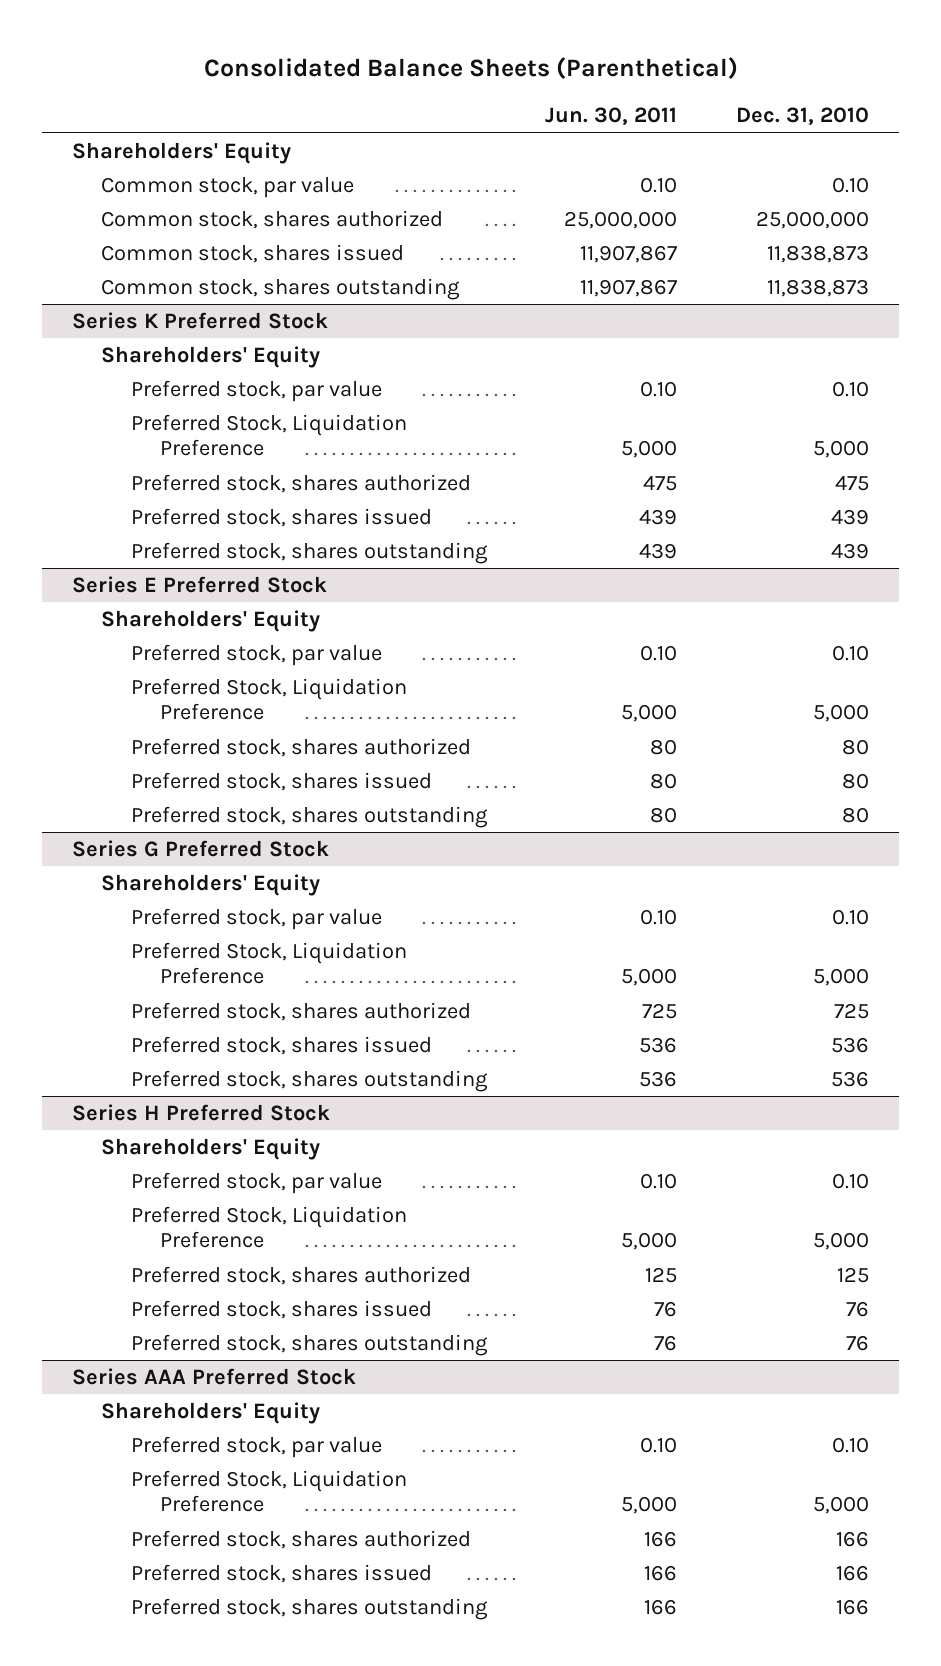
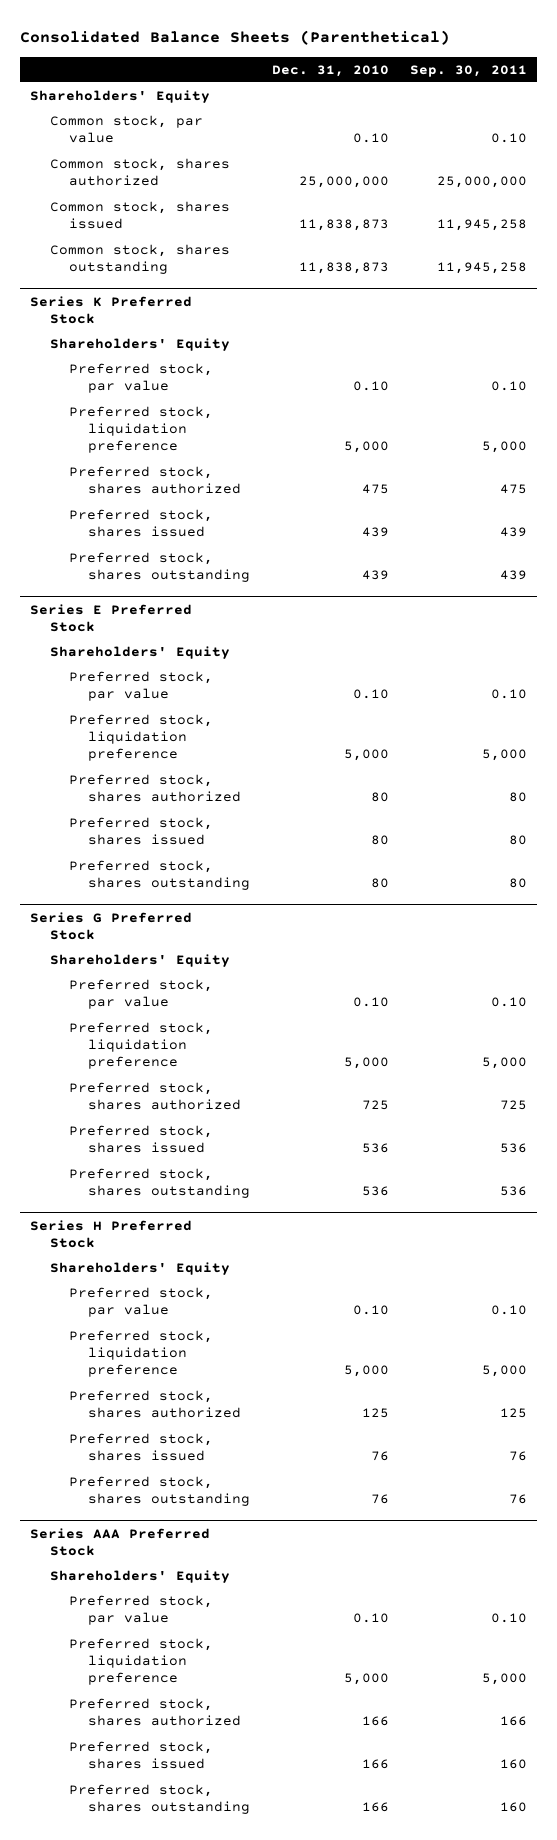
- | Jun. 30, 2011 | Dec. 31, 2010
+ | Dec. 31, 2010 | Sep. 30, 2011
@ Series K Preferred Stock
- Preferred Stock, Liquidation Preference | 5,000 | 5,000
+ Preferred stock, liquidation preference | 5,000 | 5,000
@ Series E Preferred Stock
- Preferred Stock, Liquidation Preference | 5,000 | 5,000
+ Preferred stock, liquidation preference | 5,000 | 5,000
@ Series G Preferred Stock
- Preferred Stock, Liquidation Preference | 5,000 | 5,000
+ Preferred stock, liquidation preference | 5,000 | 5,000
@ Series H Preferred Stock
- Preferred Stock, Liquidation Preference | 5,000 | 5,000
+ Preferred stock, liquidation preference | 5,000 | 5,000
@ Series AAA Preferred Stock
- Preferred Stock, Liquidation Preference | 5,000 | 5,000
+ Preferred stock, liquidation preference | 5,000 | 5,000

